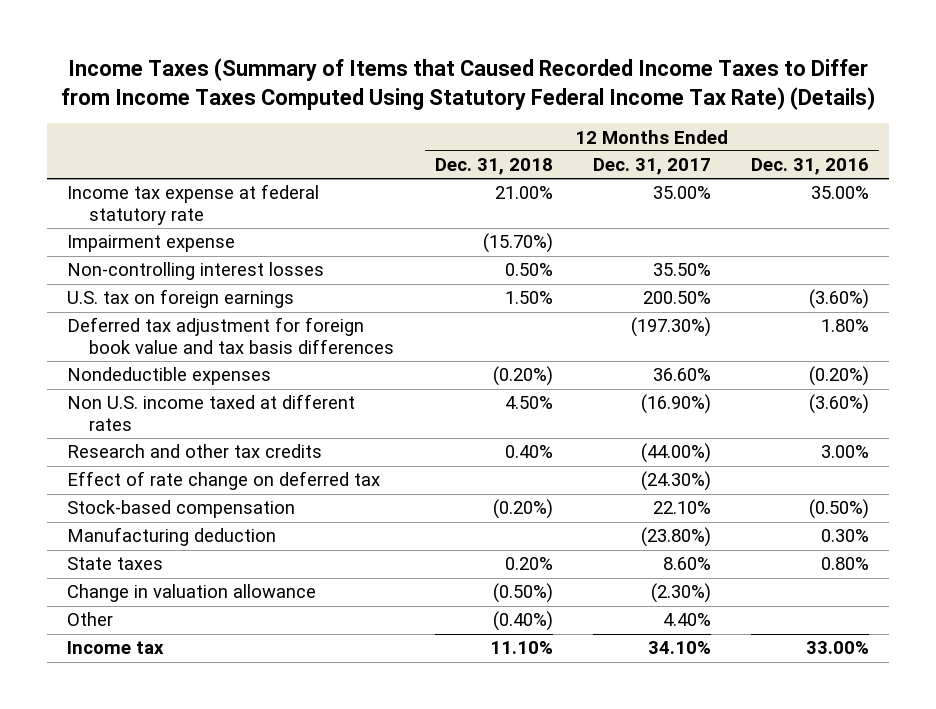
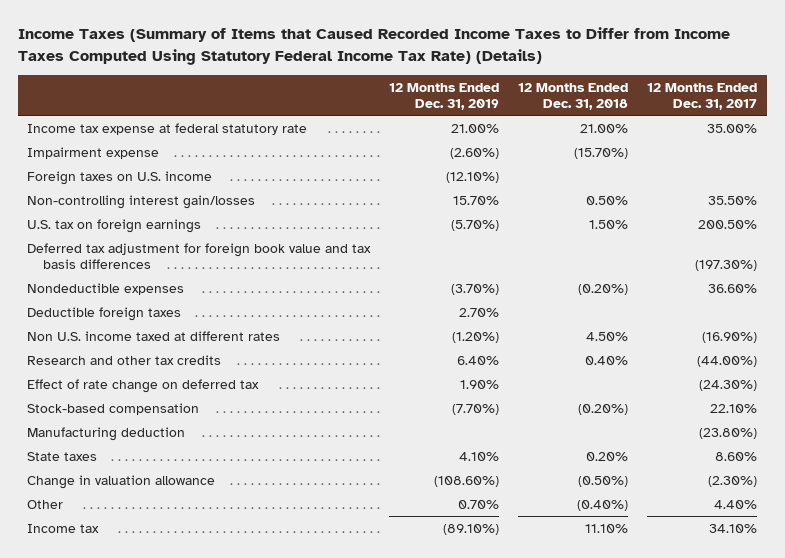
- | 12 Months Ended Dec. 31, 2018 | 12 Months Ended Dec. 31, 2017 | 12 Months Ended Dec. 31, 2016
+ | 12 Months Ended Dec. 31, 2019 | 12 Months Ended Dec. 31, 2018 | 12 Months Ended Dec. 31, 2017
- Non-controlling interest losses | 0.50% | 35.50% |
+ Foreign taxes on U.S. income | (12.10%) | |
+ Non-controlling interest gain/losses | 15.70% | 0.50% | 35.50%
+ Deductible foreign taxes | 2.70% | |

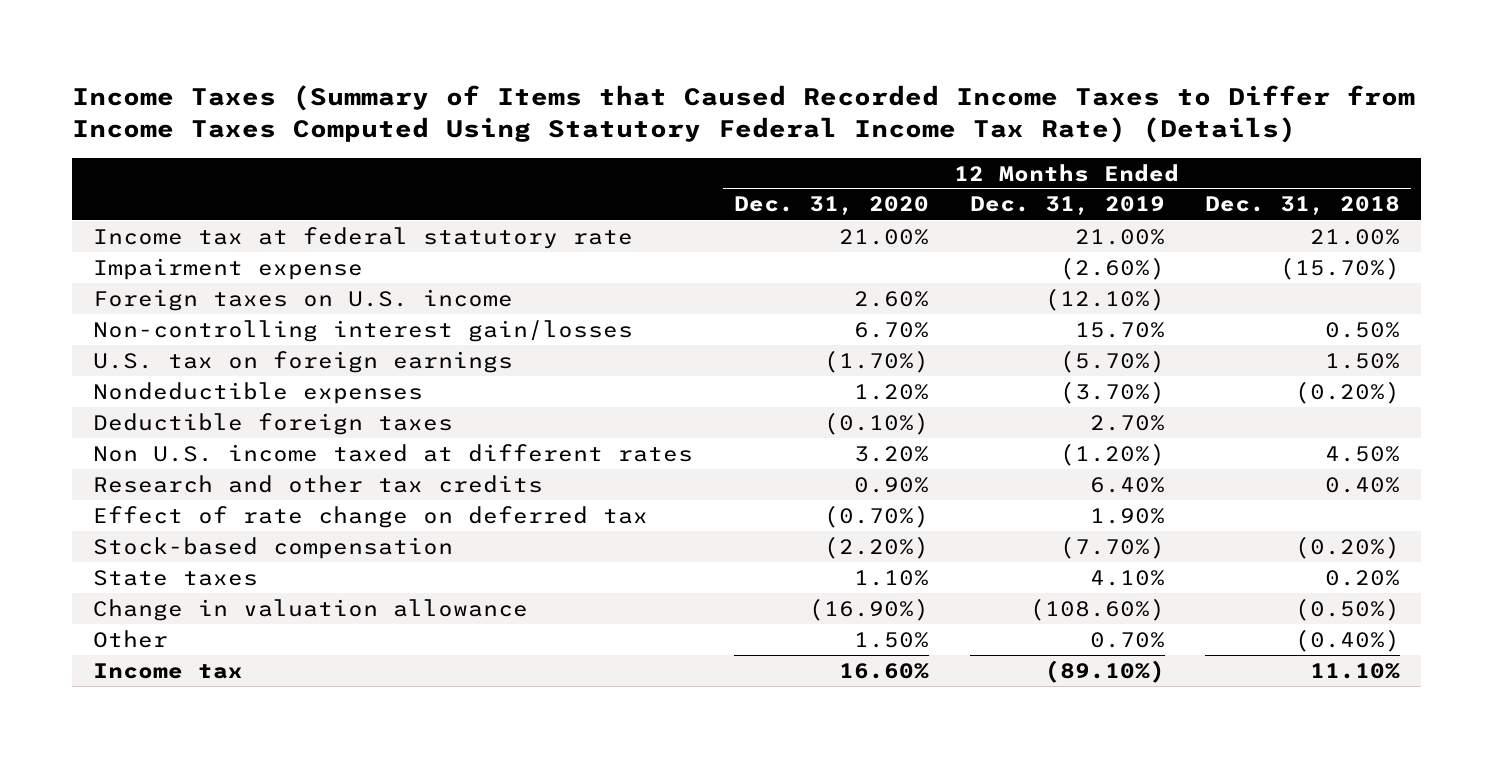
- | 12 Months Ended Dec. 31, 2019 | 12 Months Ended Dec. 31, 2018 | 12 Months Ended Dec. 31, 2017
+ | 12 Months Ended Dec. 31, 2020 | 12 Months Ended Dec. 31, 2019 | 12 Months Ended Dec. 31, 2018
- Income tax expense at federal statutory rate | 21.00% | 21.00% | 35.00%
+ Income tax at federal statutory rate | 21.00% | 21.00% | 21.00%
- Deferred tax adjustment for foreign book value and tax basis differences | | | (197.30%)
- Manufacturing deduction | | | (23.80%)

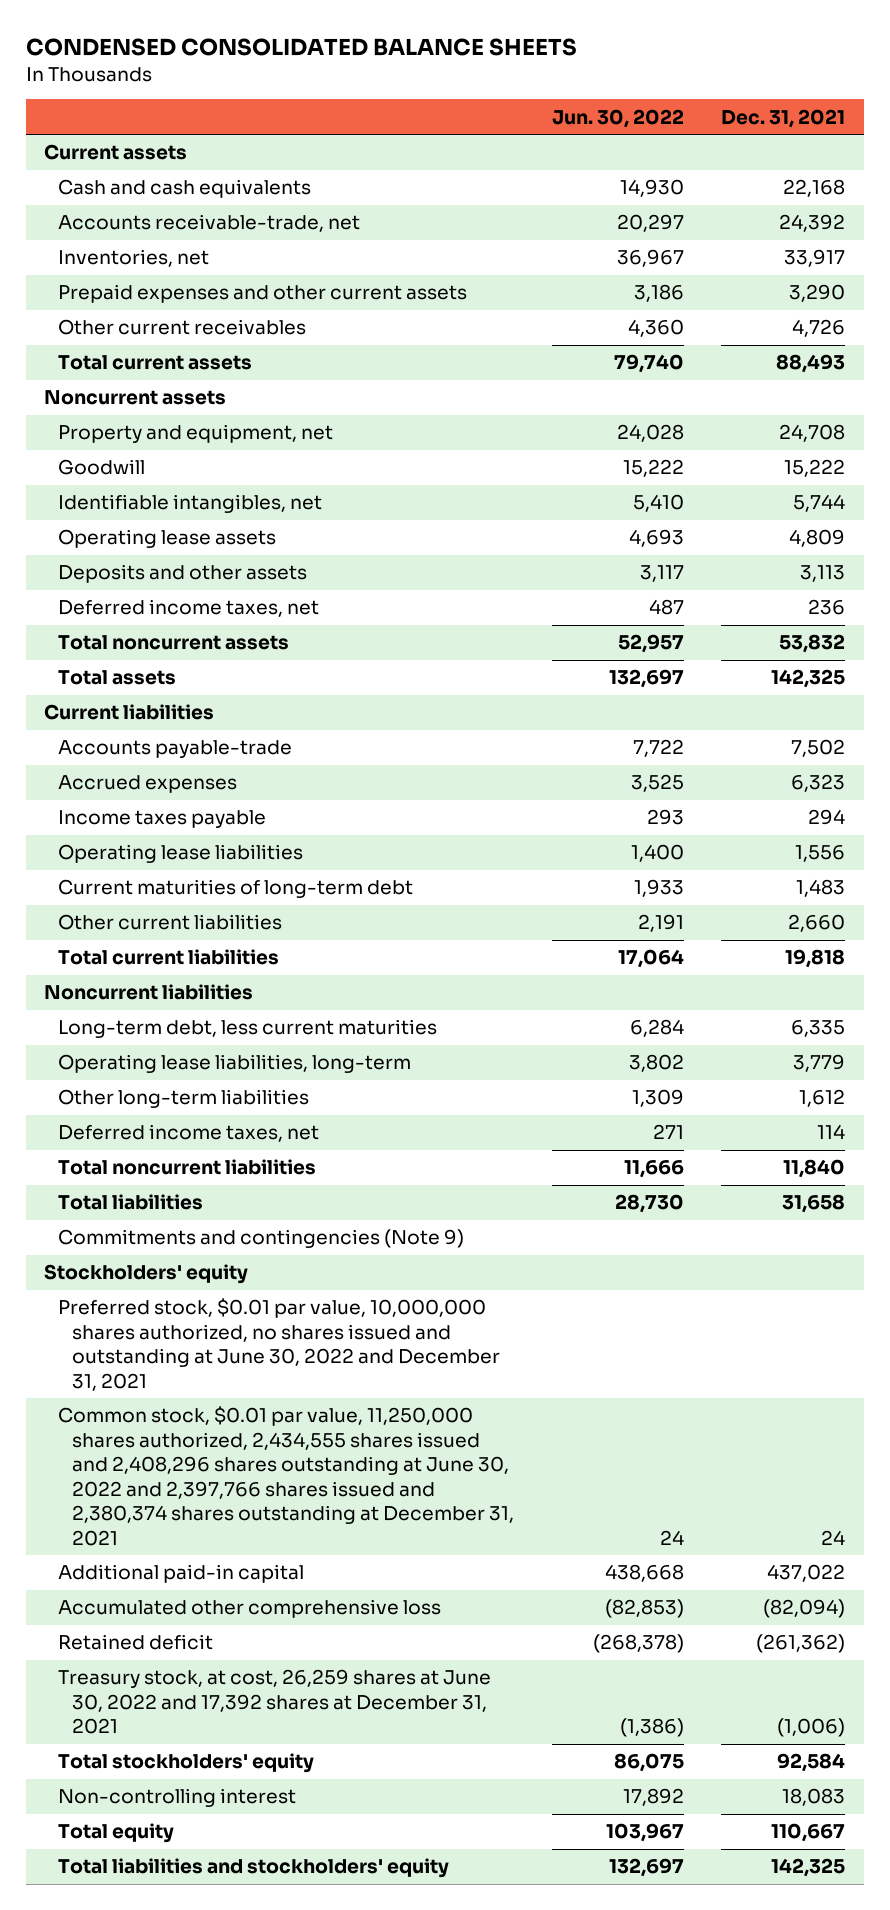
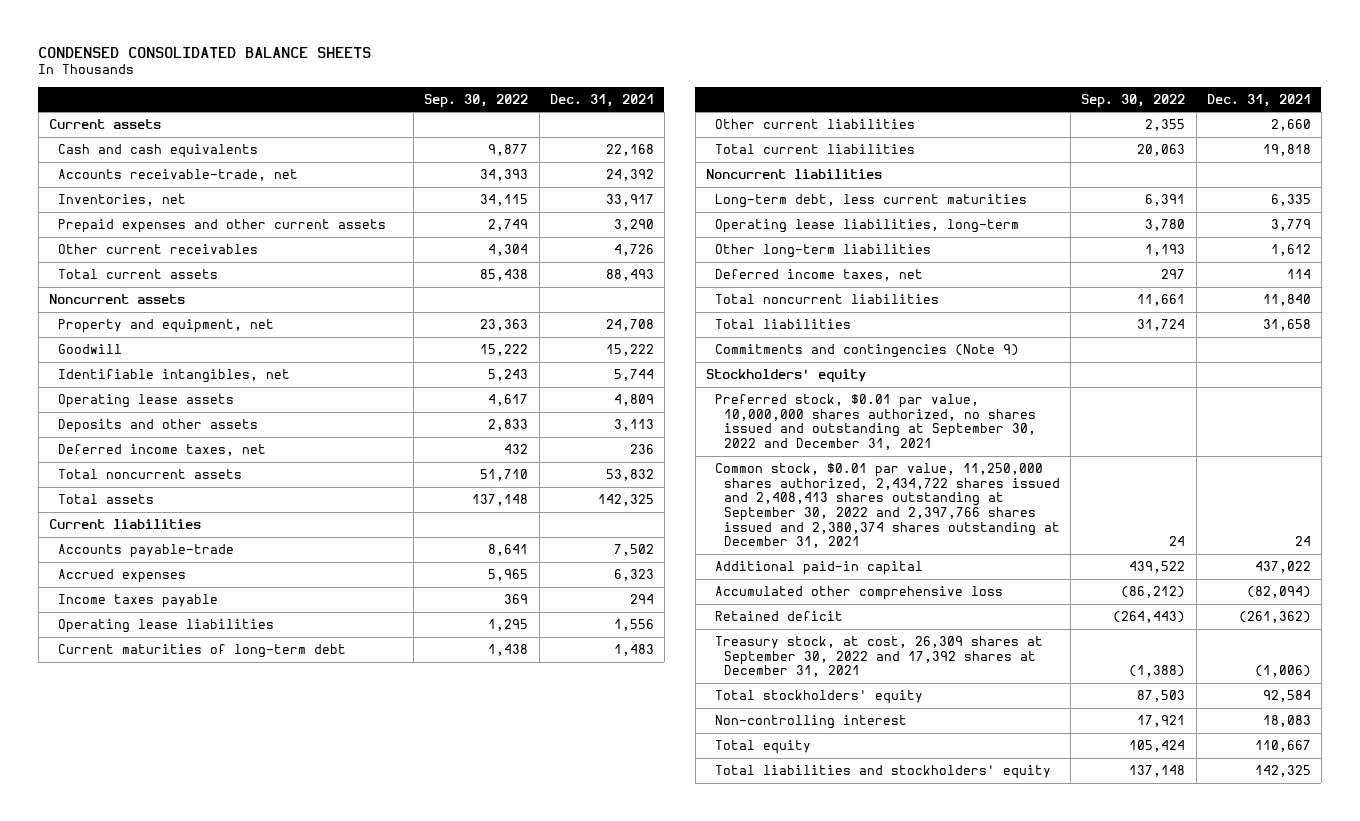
- | Jun. 30, 2022 | Dec. 31, 2021
+ | Sep. 30, 2022 | Dec. 31, 2021
- Preferred stock, $0.01 par value, 10,000,000 shares authorized, no shares issued and outstanding at June 30, 2022 and December 31, 2021
- Common stock, $0.01 par value, 11,250,000 shares authorized, 2,434,555 shares issued and 2,408,296 shares outstanding at June 30, 2022 and 2,397,766 shares issued and 2,380,374 shares outstanding at December 31, 2021 | 24 | 24
+ Preferred stock, $0.01 par value, 10,000,000 shares authorized, no shares issued and outstanding at September 30, 2022 and December 31, 2021
+ Common stock, $0.01 par value, 11,250,000 shares authorized, 2,434,722 shares issued and 2,408,413 shares outstanding at September 30, 2022 and 2,397,766 shares issued and 2,380,374 shares outstanding at December 31, 2021 | 24 | 24
- Treasury stock, at cost, 26,259 shares at June 30, 2022 and 17,392 shares at December 31, 2021 | (1,386) | (1,006)
+ Treasury stock, at cost, 26,309 shares at September 30, 2022 and 17,392 shares at December 31, 2021 | (1,388) | (1,006)

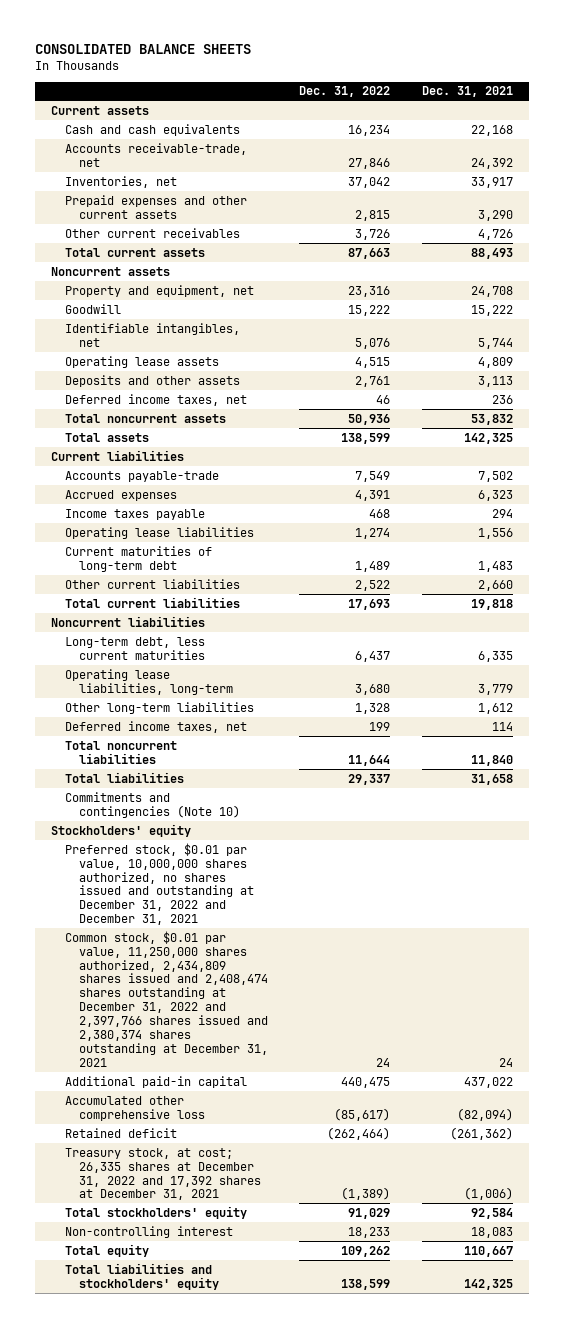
- CONDENSED CONSOLIDATED BALANCE SHEETS
+ CONSOLIDATED BALANCE SHEETS
- | Sep. 30, 2022 | Dec. 31, 2021
+ | Dec. 31, 2022 | Dec. 31, 2021
- Commitments and contingencies (Note 9)
+ Commitments and contingencies (Note 10)
- Preferred stock, $0.01 par value, 10,000,000 shares authorized, no shares issued and outstanding at September 30, 2022 and December 31, 2021
- Common stock, $0.01 par value, 11,250,000 shares authorized, 2,434,722 shares issued and 2,408,413 shares outstanding at September 30, 2022 and 2,397,766 shares issued and 2,380,374 shares outstanding at December 31, 2021 | 24 | 24
+ Preferred stock, $0.01 par value, 10,000,000 shares authorized, no shares issued and outstanding at December 31, 2022 and December 31, 2021
+ Common stock, $0.01 par value, 11,250,000 shares authorized, 2,434,809 shares issued and 2,408,474 shares outstanding at December 31, 2022 and 2,397,766 shares issued and 2,380,374 shares outstanding at December 31, 2021 | 24 | 24
- Treasury stock, at cost, 26,309 shares at September 30, 2022 and 17,392 shares at December 31, 2021 | (1,388) | (1,006)
+ Treasury stock, at cost; 26,335 shares at December 31, 2022 and 17,392 shares at December 31, 2021 | (1,389) | (1,006)

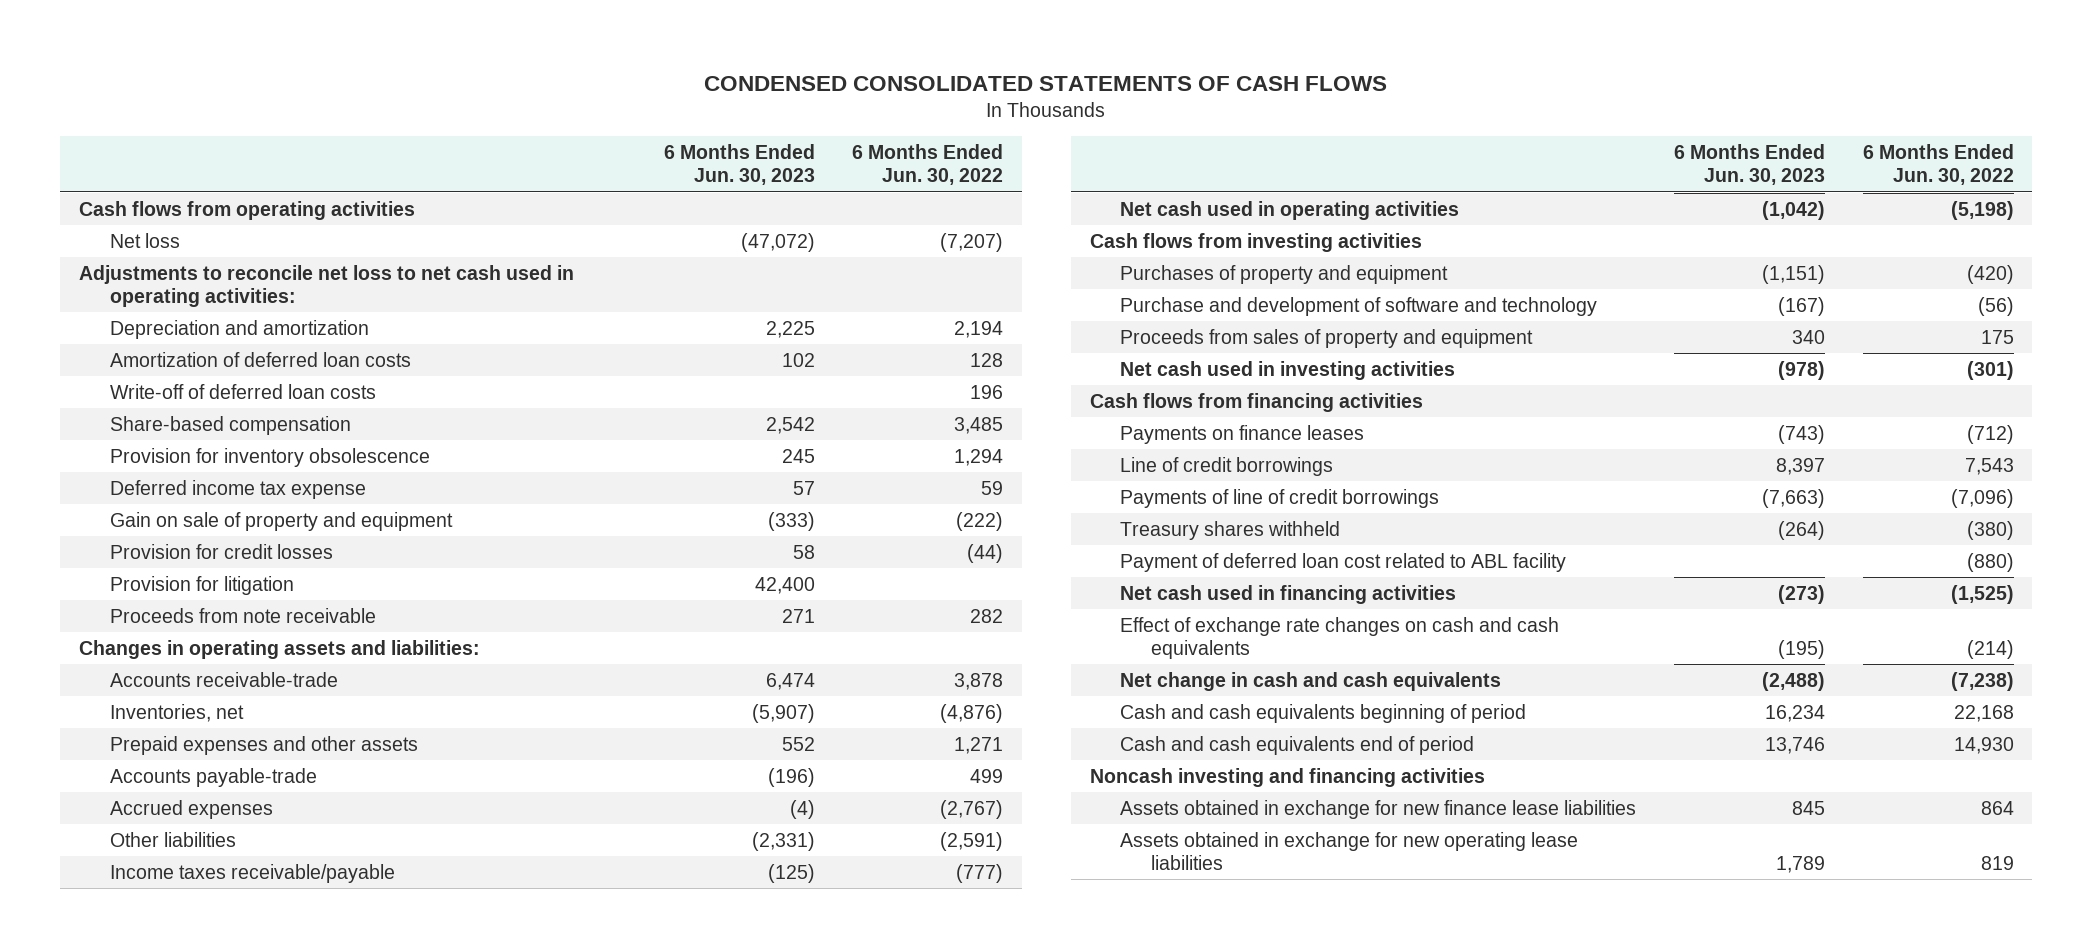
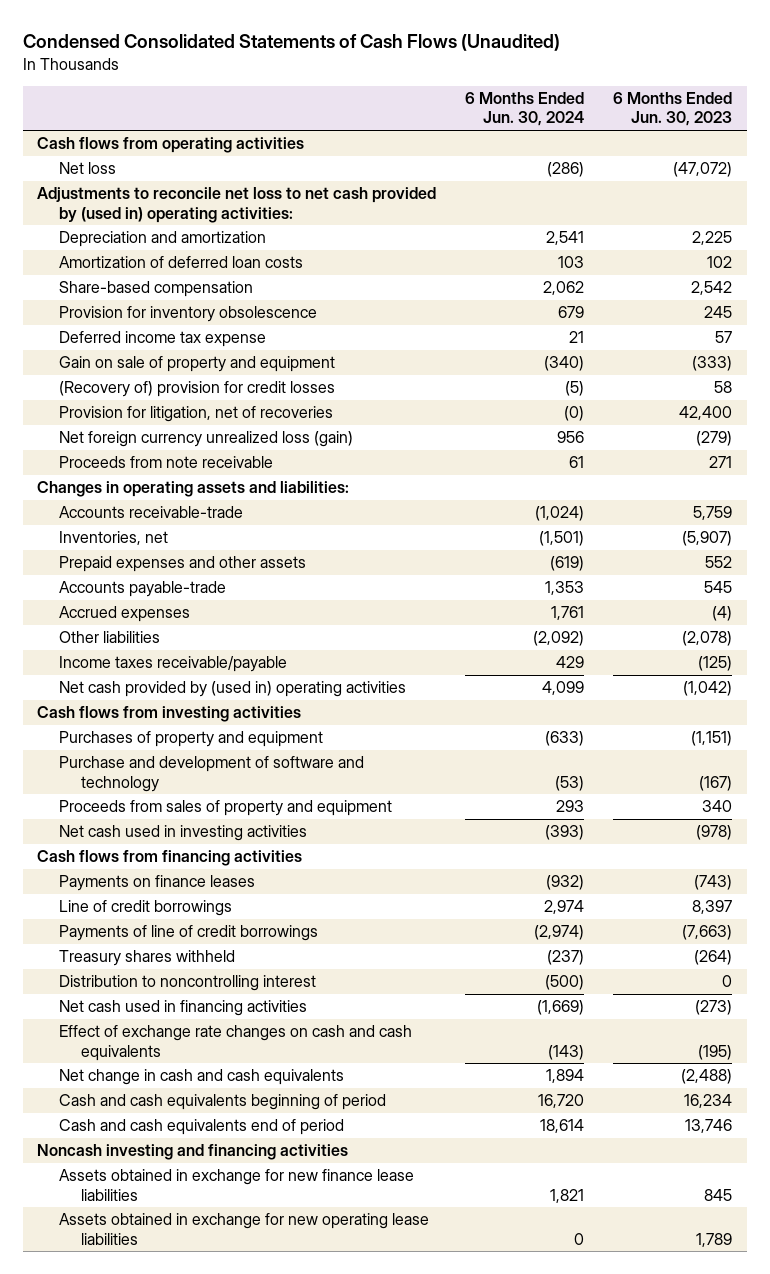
- CONDENSED CONSOLIDATED STATEMENTS OF CASH FLOWS
+ Condensed Consolidated Statements of Cash Flows (Unaudited)
- | 6 Months Ended Jun. 30, 2023 | 6 Months Ended Jun. 30, 2022
+ | 6 Months Ended Jun. 30, 2024 | 6 Months Ended Jun. 30, 2023
- Adjustments to reconcile net loss to net cash used in operating activities:
+ Adjustments to reconcile net loss to net cash provided by (used in) operating activities:
- Write-off of deferred loan costs | | 196
- Provision for credit losses | 58 | (44)
- Provision for litigation | 42,400 |
+ (Recovery of) provision for credit losses | (5) | 58
+ Provision for litigation, net of recoveries | (0) | 42,400
+ Net foreign currency unrealized loss (gain) | 956 | (279)
- Accounts receivable-trade | 6,474 | 3,878
+ Accounts receivable-trade | (1,024) | 5,759
- Accounts payable-trade | (196) | 499
+ Accounts payable-trade | 1,353 | 545
- Other liabilities | (2,331) | (2,591)
+ Other liabilities | (2,092) | (2,078)
- Net cash used in operating activities | (1,042) | (5,198)
+ Net cash provided by (used in) operating activities | 4,099 | (1,042)
- Payment of deferred loan cost related to ABL facility | | (880)
+ Distribution to noncontrolling interest | (500) | 0

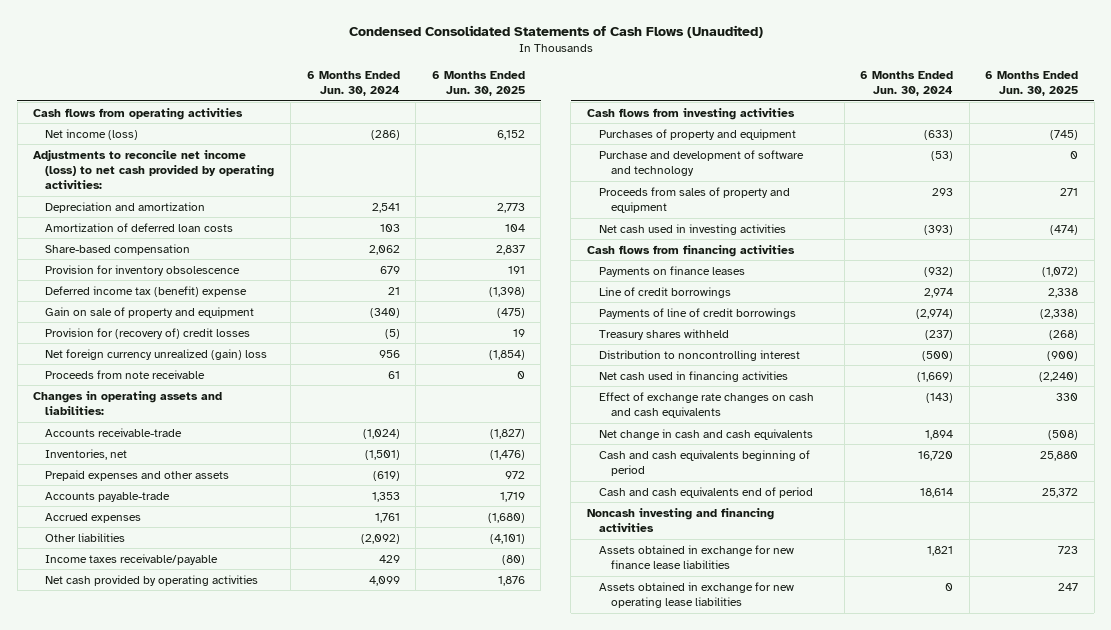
- | 6 Months Ended Jun. 30, 2024 | 6 Months Ended Jun. 30, 2023
+ | 6 Months Ended Jun. 30, 2024 | 6 Months Ended Jun. 30, 2025
- Net loss | (286) | (47,072)
- Adjustments to reconcile net loss to net cash provided by (used in) operating activities:
+ Net income (loss) | (286) | 6,152
+ Adjustments to reconcile net income (loss) to net cash provided by operating activities:
- Deferred income tax expense | 21 | 57
+ Deferred income tax (benefit) expense | 21 | (1,398)
- (Recovery of) provision for credit losses | (5) | 58
- Provision for litigation, net of recoveries | (0) | 42,400
- Net foreign currency unrealized loss (gain) | 956 | (279)
+ Provision for (recovery of) credit losses | (5) | 19
+ Net foreign currency unrealized (gain) loss | 956 | (1,854)
- Net cash provided by (used in) operating activities | 4,099 | (1,042)
+ Net cash provided by operating activities | 4,099 | 1,876

